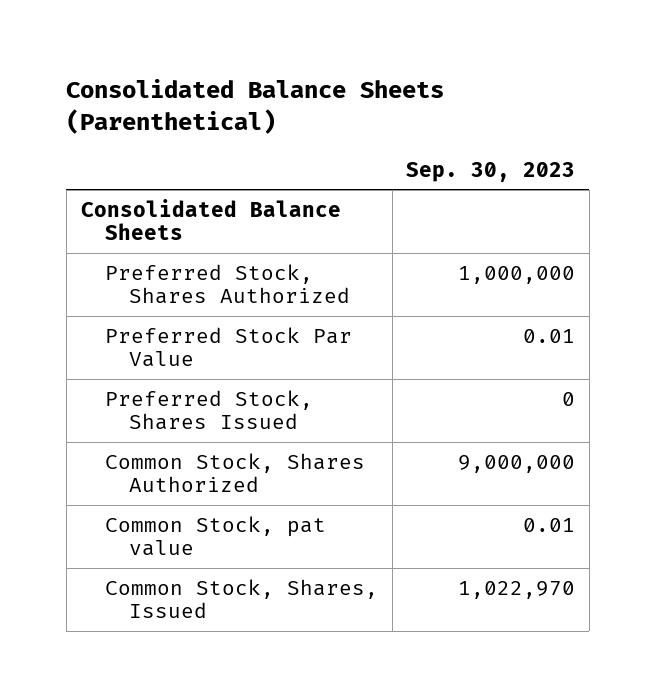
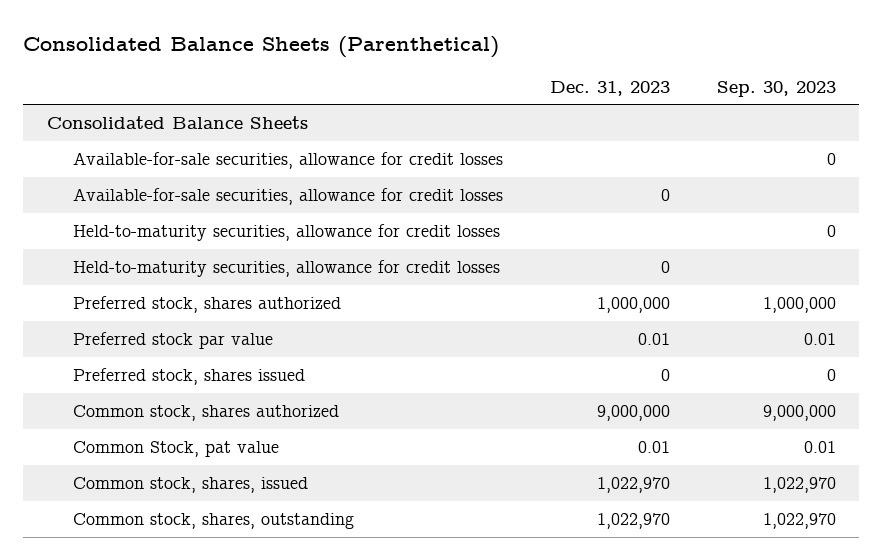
- | Sep. 30, 2023
+ | Dec. 31, 2023 | Sep. 30, 2023
- Preferred Stock, Shares Authorized | 1,000,000
- Preferred Stock Par Value | 0.01
- Preferred Stock, Shares Issued | 0
- Common Stock, Shares Authorized | 9,000,000
+ Available-for-sale securities, allowance for credit losses | | 0
+ Available-for-sale securities, allowance for credit losses | 0 |
+ Held-to-maturity securities, allowance for credit losses | | 0
+ Held-to-maturity securities, allowance for credit losses | 0 |
+ Preferred stock, shares authorized | 1,000,000 | 1,000,000
+ Preferred stock par value | 0.01 | 0.01
+ Preferred stock, shares issued | 0 | 0
+ Common stock, shares authorized | 9,000,000 | 9,000,000
- Common Stock, Shares, Issued | 1,022,970
+ Common stock, shares, issued | 1,022,970 | 1,022,970
+ Common stock, shares, outstanding | 1,022,970 | 1,022,970

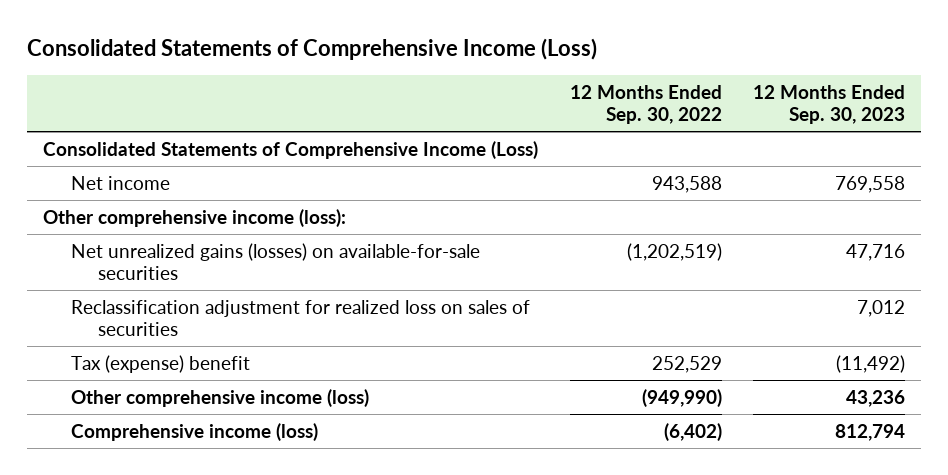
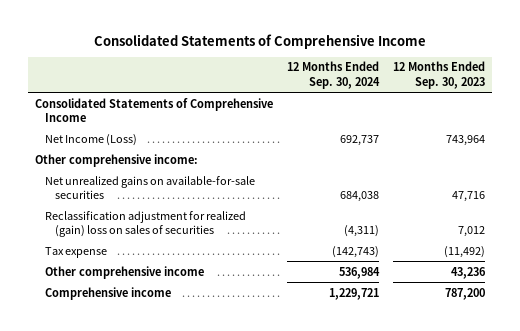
- Consolidated Statements of Comprehensive Income (Loss)
+ Consolidated Statements of Comprehensive Income
- | 12 Months Ended Sep. 30, 2022 | 12 Months Ended Sep. 30, 2023
+ | 12 Months Ended Sep. 30, 2024 | 12 Months Ended Sep. 30, 2023
- Consolidated Statements of Comprehensive Income (Loss)
- Net income | 943,588 | 769,558
- Other comprehensive income (loss):
- Net unrealized gains (losses) on available-for-sale securities | (1,202,519) | 47,716
- Reclassification adjustment for realized loss on sales of securities | | 7,012
- Tax (expense) benefit | 252,529 | (11,492)
- Other comprehensive income (loss) | (949,990) | 43,236
- Comprehensive income (loss) | (6,402) | 812,794
+ Consolidated Statements of Comprehensive Income
+ Net Income (Loss) | 692,737 | 743,964
+ Other comprehensive income:
+ Net unrealized gains on available-for-sale securities | 684,038 | 47,716
+ Reclassification adjustment for realized (gain) loss on sales of securities | (4,311) | 7,012
+ Tax expense | (142,743) | (11,492)
+ Other comprehensive income | 536,984 | 43,236
+ Comprehensive income | 1,229,721 | 787,200

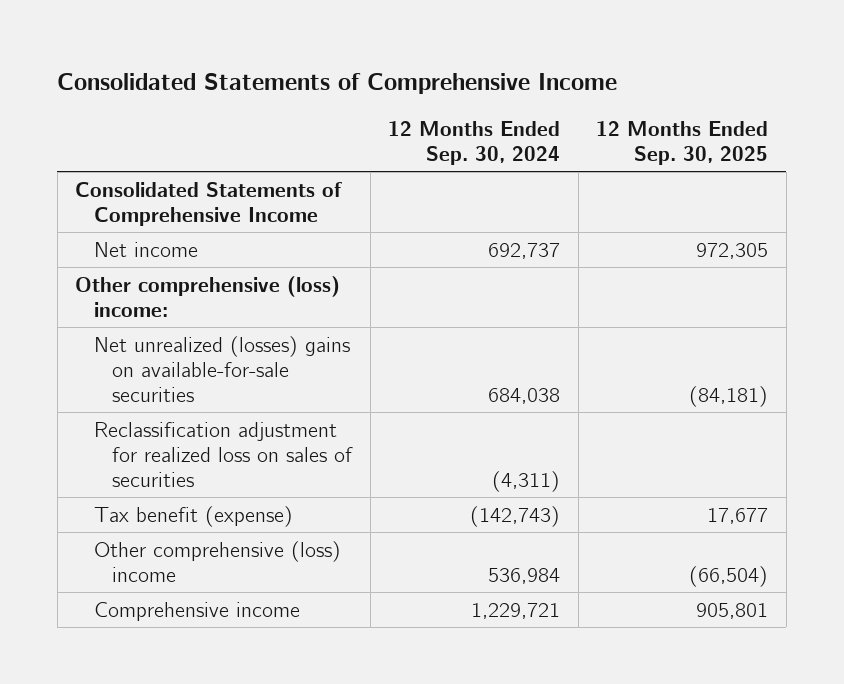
- | 12 Months Ended Sep. 30, 2024 | 12 Months Ended Sep. 30, 2023
+ | 12 Months Ended Sep. 30, 2024 | 12 Months Ended Sep. 30, 2025
- Net Income (Loss) | 692,737 | 743,964
- Other comprehensive income:
- Net unrealized gains on available-for-sale securities | 684,038 | 47,716
- Reclassification adjustment for realized (gain) loss on sales of securities | (4,311) | 7,012
- Tax expense | (142,743) | (11,492)
- Other comprehensive income | 536,984 | 43,236
+ Net income | 692,737 | 972,305
+ Other comprehensive (loss) income:
+ Net unrealized (losses) gains on available-for-sale securities | 684,038 | (84,181)
+ Reclassification adjustment for realized loss on sales of securities | (4,311) |
+ Tax benefit (expense) | (142,743) | 17,677
+ Other comprehensive (loss) income | 536,984 | (66,504)

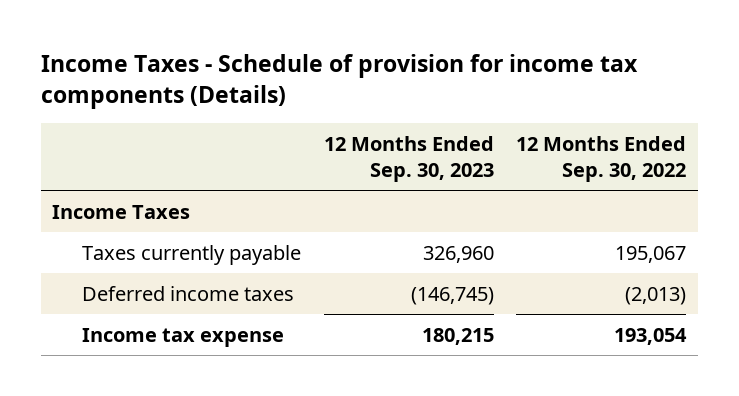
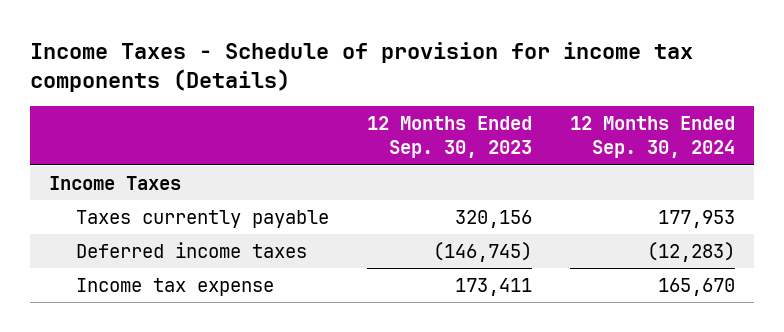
- | 12 Months Ended Sep. 30, 2023 | 12 Months Ended Sep. 30, 2022
+ | 12 Months Ended Sep. 30, 2023 | 12 Months Ended Sep. 30, 2024
- Taxes currently payable | 326,960 | 195,067
+ Taxes currently payable | 320,156 | 177,953
- Income tax expense | 180,215 | 193,054
+ Income tax expense | 173,411 | 165,670

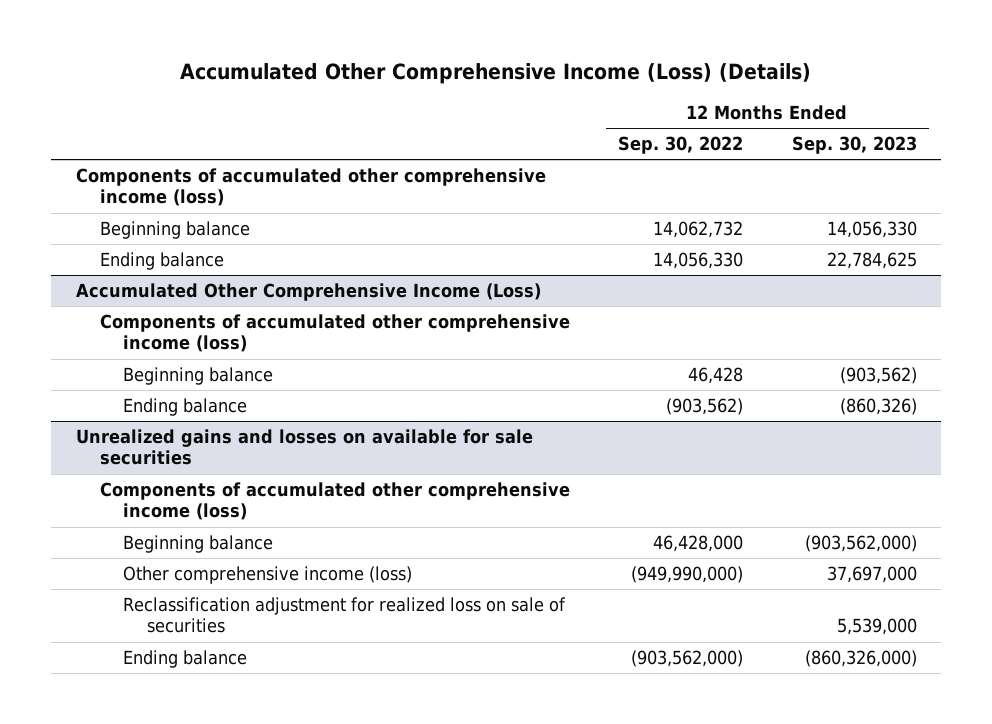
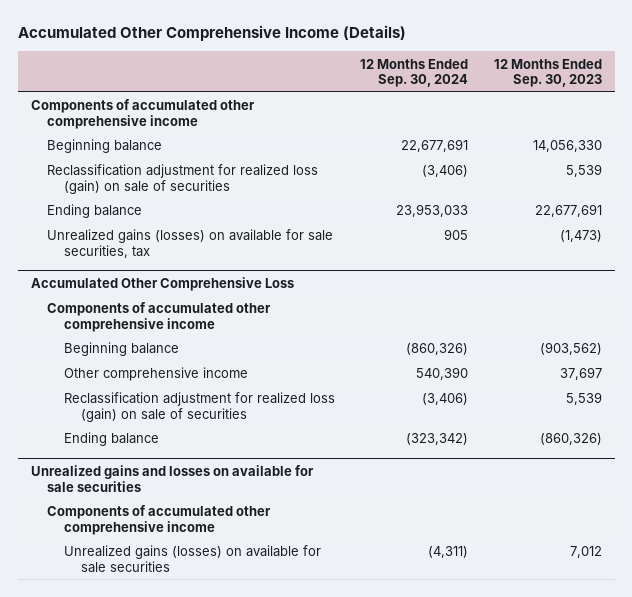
- Accumulated Other Comprehensive Income (Loss) (Details)
+ Accumulated Other Comprehensive Income (Details)
- | 12 Months Ended Sep. 30, 2022 | 12 Months Ended Sep. 30, 2023
+ | 12 Months Ended Sep. 30, 2024 | 12 Months Ended Sep. 30, 2023
- Components of accumulated other comprehensive income (loss)
+ Components of accumulated other comprehensive income
- Ending balance | 14,056,330 | 22,784,625
- Accumulated Other Comprehensive Income (Loss)
- Components of accumulated other comprehensive income (loss)
+ Reclassification adjustment for realized loss (gain) on sale of securities | (3,406) | 5,539
+ Ending balance | 23,953,033 | 22,677,691
+ Unrealized gains (losses) on available for sale securities, tax | 905 | (1,473)
+ Accumulated Other Comprehensive Loss
+ Components of accumulated other comprehensive income
+ Other comprehensive income | 540,390 | 37,697
+ Reclassification adjustment for realized loss (gain) on sale of securities | (3,406) | 5,539
@ Unrealized gains and losses on available for sale securities
- Components of accumulated other comprehensive income (loss)
- Beginning balance | 46,428,000 | (903,562,000)
- Other comprehensive income (loss) | (949,990,000) | 37,697,000
- Reclassification adjustment for realized loss on sale of securities | | 5,539,000
- Ending balance | (903,562,000) | (860,326,000)
+ Components of accumulated other comprehensive income
+ Unrealized gains (losses) on available for sale securities | (4,311) | 7,012

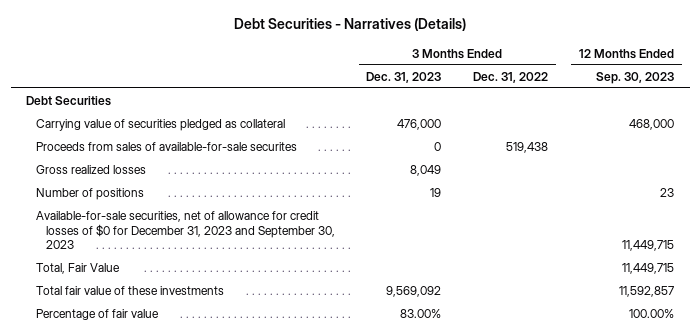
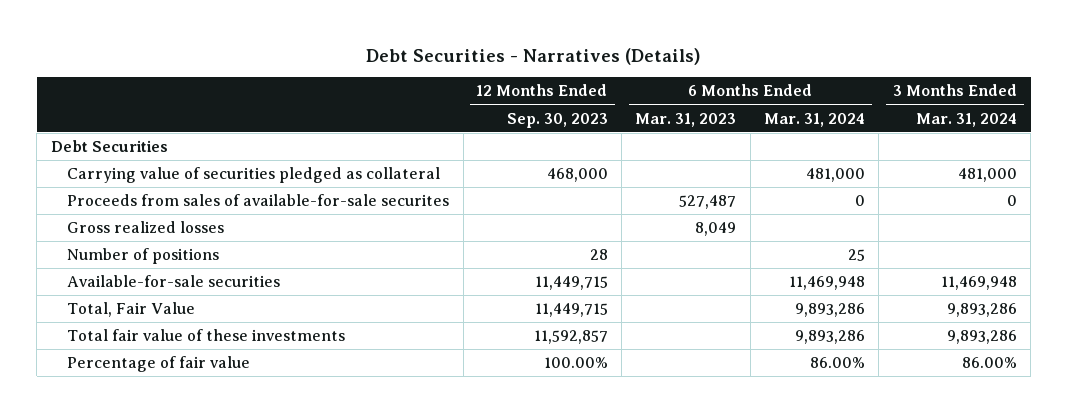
- | 3 Months Ended Dec. 31, 2023 | 3 Months Ended Dec. 31, 2022 | 12 Months Ended Sep. 30, 2023
+ | 12 Months Ended Sep. 30, 2023 | 6 Months Ended Mar. 31, 2023 | 6 Months Ended Mar. 31, 2024 | 3 Months Ended Mar. 31, 2024
- Number of positions | 19 | | 23
- Available-for-sale securities, net of allowance for credit losses of $0 for December 31, 2023 and September 30, 2023 | | | 11,449,715
+ Number of positions | 28 | | 25 |
+ Available-for-sale securities | 11,449,715 | | 11,469,948 | 11,469,948

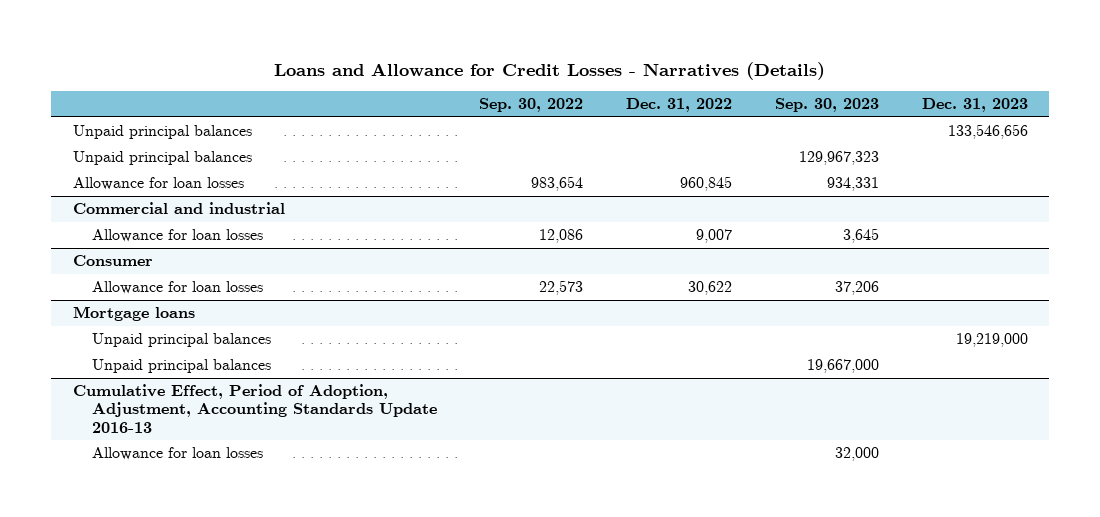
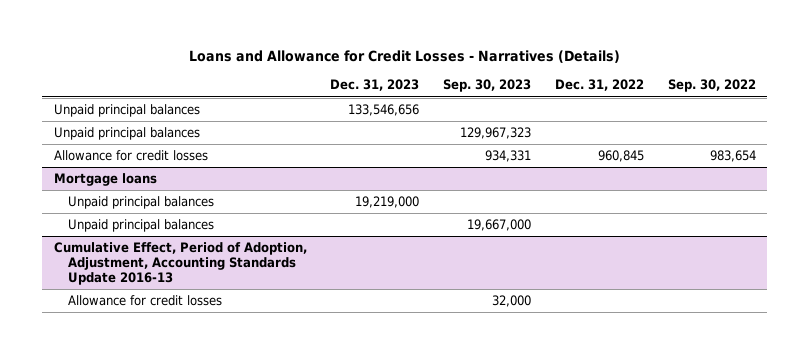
- | Sep. 30, 2022 | Dec. 31, 2022 | Sep. 30, 2023 | Dec. 31, 2023
+ | Dec. 31, 2023 | Sep. 30, 2023 | Dec. 31, 2022 | Sep. 30, 2022
- Allowance for loan losses | 983,654 | 960,845 | 934,331 |
- Commercial and industrial
- Allowance for loan losses | 12,086 | 9,007 | 3,645 |
- Consumer
- Allowance for loan losses | 22,573 | 30,622 | 37,206 |
+ Allowance for credit losses | | 934,331 | 960,845 | 983,654
@ Cumulative Effect, Period of Adoption, Adjustment, Accounting Standards Update 2016-13
- Allowance for loan losses | | | 32,000 |
+ Allowance for credit losses | | 32,000 | |

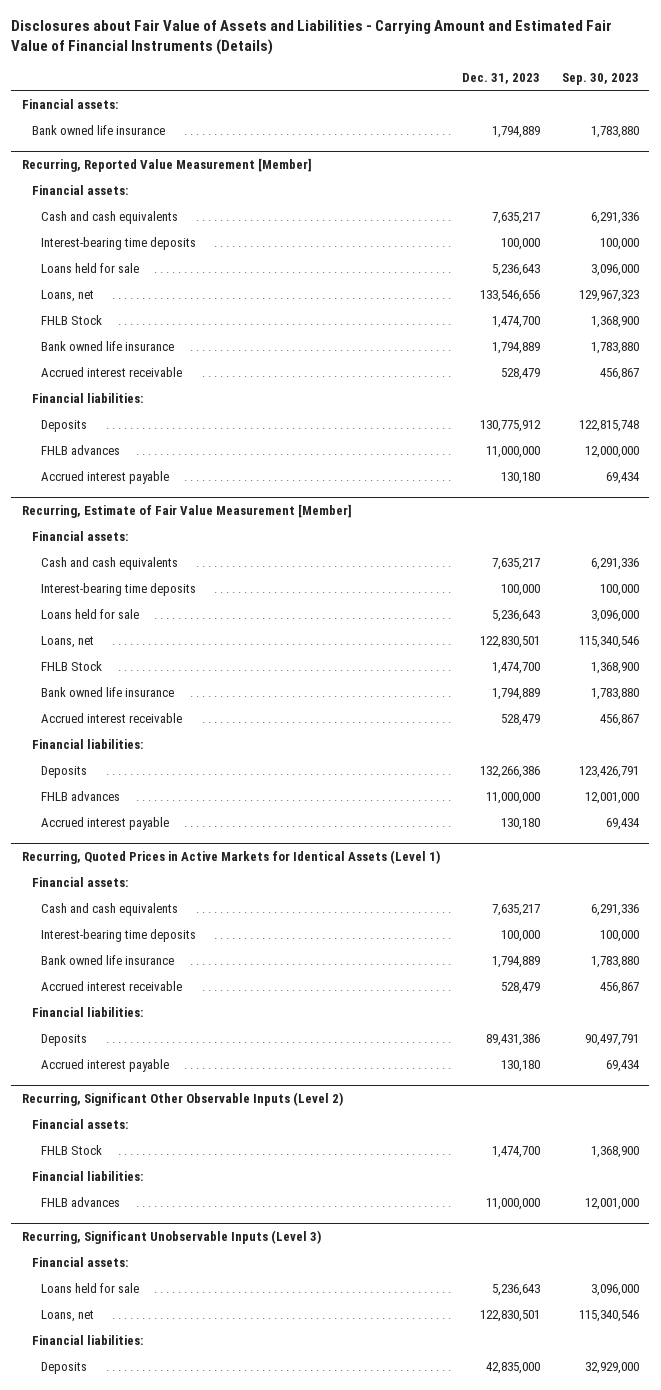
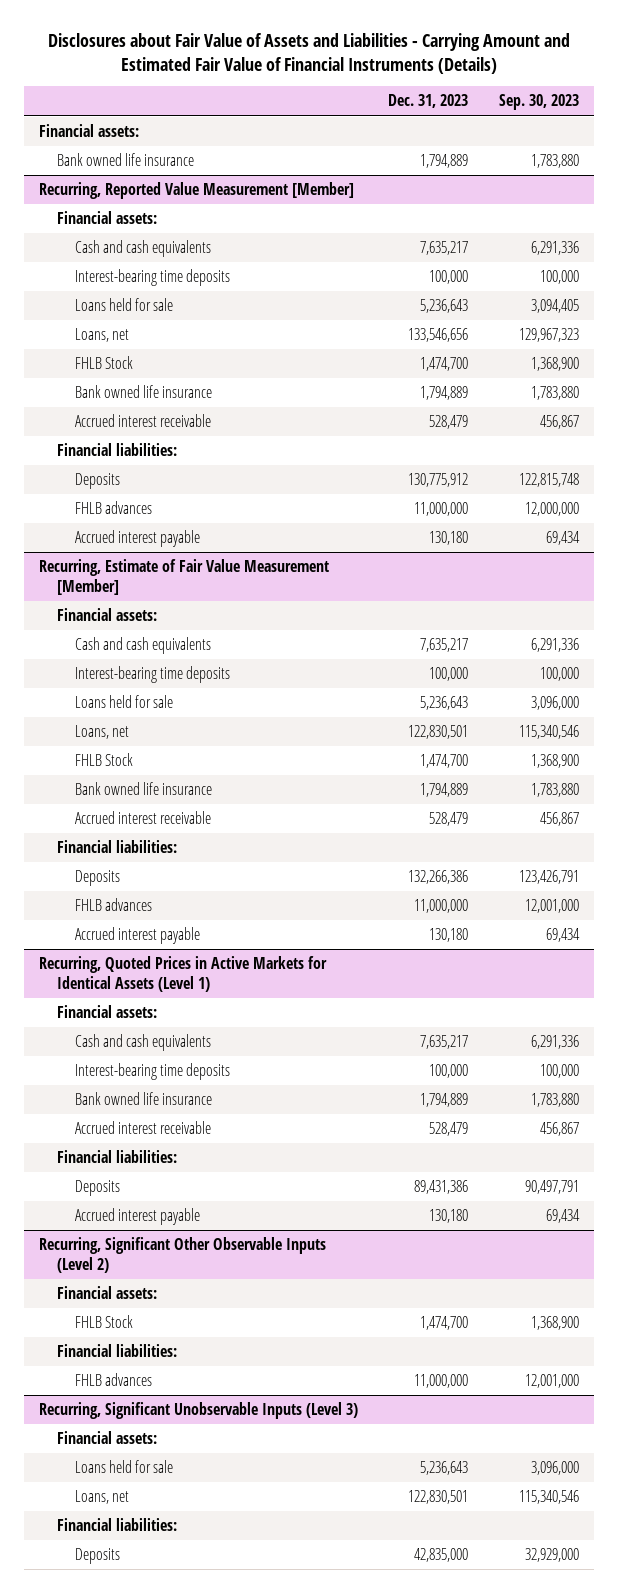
@ Recurring, Reported Value Measurement [Member]
- Loans held for sale | 5,236,643 | 3,096,000
+ Loans held for sale | 5,236,643 | 3,094,405

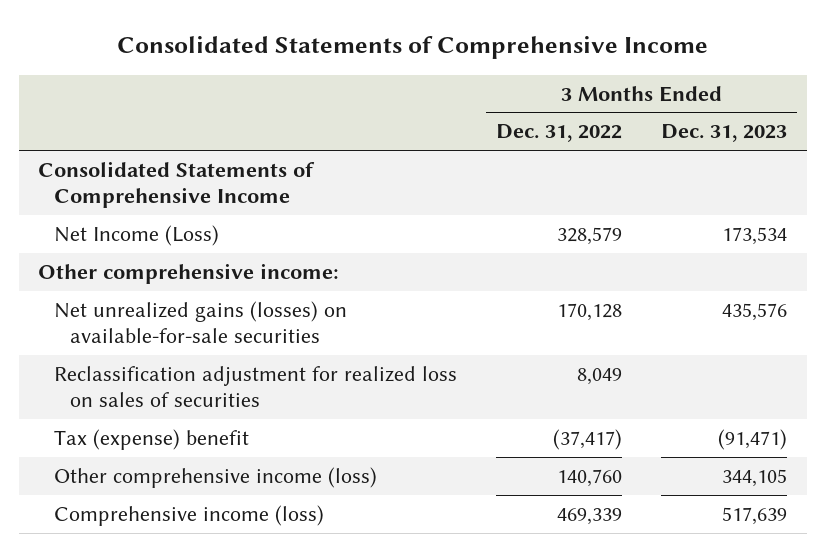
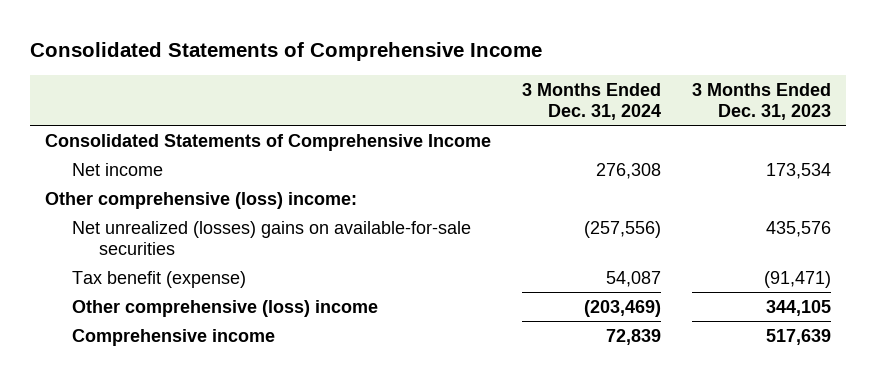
- | 3 Months Ended Dec. 31, 2022 | 3 Months Ended Dec. 31, 2023
+ | 3 Months Ended Dec. 31, 2024 | 3 Months Ended Dec. 31, 2023
- Net Income (Loss) | 328,579 | 173,534
- Other comprehensive income:
- Net unrealized gains (losses) on available-for-sale securities | 170,128 | 435,576
- Reclassification adjustment for realized loss on sales of securities | 8,049 |
- Tax (expense) benefit | (37,417) | (91,471)
- Other comprehensive income (loss) | 140,760 | 344,105
- Comprehensive income (loss) | 469,339 | 517,639
+ Net income | 276,308 | 173,534
+ Other comprehensive (loss) income:
+ Net unrealized (losses) gains on available-for-sale securities | (257,556) | 435,576
+ Tax benefit (expense) | 54,087 | (91,471)
+ Other comprehensive (loss) income | (203,469) | 344,105
+ Comprehensive income | 72,839 | 517,639

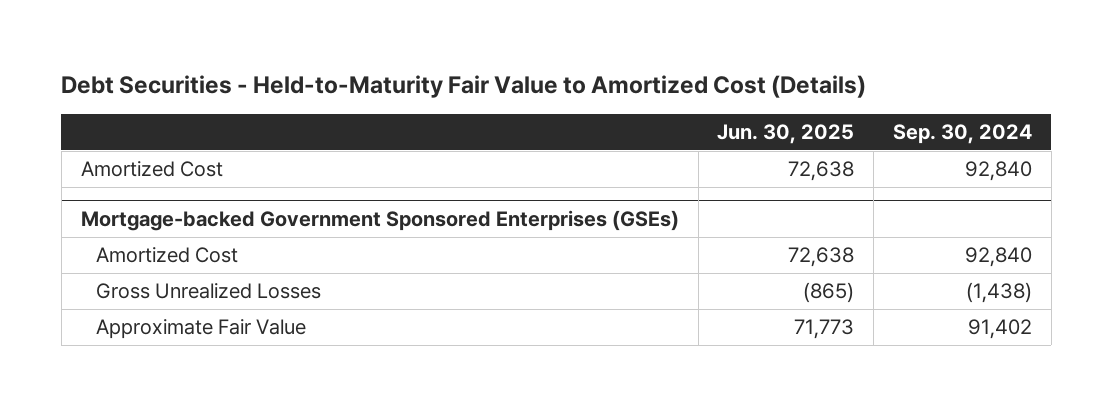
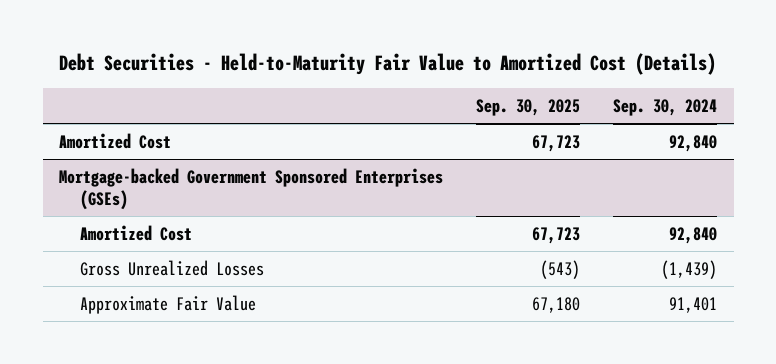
- | Jun. 30, 2025 | Sep. 30, 2024
+ | Sep. 30, 2025 | Sep. 30, 2024
@ Mortgage-backed Government Sponsored Enterprises (GSEs)
- Gross Unrealized Losses | (865) | (1,438)
- Approximate Fair Value | 71,773 | 91,402
+ Gross Unrealized Losses | (543) | (1,439)
+ Approximate Fair Value | 67,180 | 91,401

